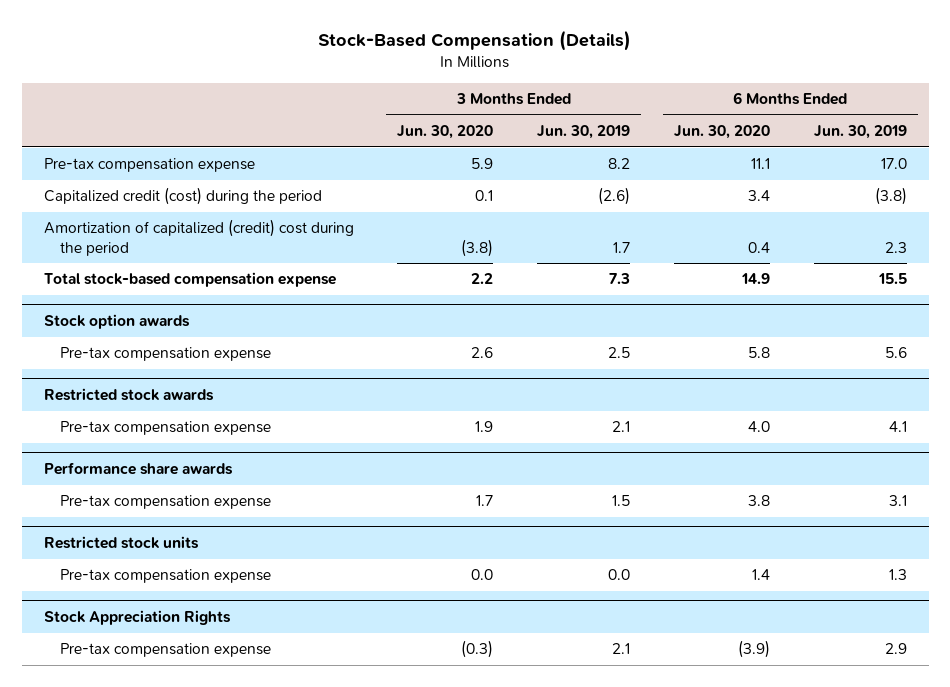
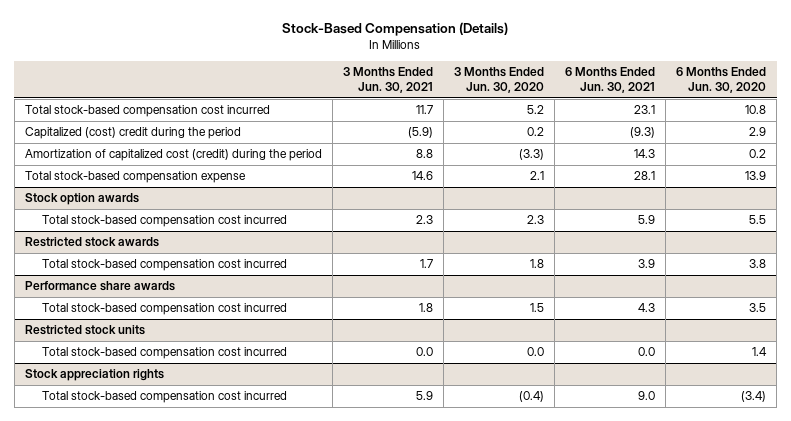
- | 3 Months Ended Jun. 30, 2020 | 3 Months Ended Jun. 30, 2019 | 6 Months Ended Jun. 30, 2020 | 6 Months Ended Jun. 30, 2019
+ | 3 Months Ended Jun. 30, 2021 | 3 Months Ended Jun. 30, 2020 | 6 Months Ended Jun. 30, 2021 | 6 Months Ended Jun. 30, 2020
- Pre-tax compensation expense | 5.9 | 8.2 | 11.1 | 17.0
- Capitalized credit (cost) during the period | 0.1 | (2.6) | 3.4 | (3.8)
- Amortization of capitalized (credit) cost during the period | (3.8) | 1.7 | 0.4 | 2.3
- Total stock-based compensation expense | 2.2 | 7.3 | 14.9 | 15.5
+ Total stock-based compensation cost incurred | 11.7 | 5.2 | 23.1 | 10.8
+ Capitalized (cost) credit during the period | (5.9) | 0.2 | (9.3) | 2.9
+ Amortization of capitalized cost (credit) during the period | 8.8 | (3.3) | 14.3 | 0.2
+ Total stock-based compensation expense | 14.6 | 2.1 | 28.1 | 13.9
@ Stock option awards
- Pre-tax compensation expense | 2.6 | 2.5 | 5.8 | 5.6
+ Total stock-based compensation cost incurred | 2.3 | 2.3 | 5.9 | 5.5
@ Restricted stock awards
- Pre-tax compensation expense | 1.9 | 2.1 | 4.0 | 4.1
+ Total stock-based compensation cost incurred | 1.7 | 1.8 | 3.9 | 3.8
@ Performance share awards
- Pre-tax compensation expense | 1.7 | 1.5 | 3.8 | 3.1
+ Total stock-based compensation cost incurred | 1.8 | 1.5 | 4.3 | 3.5
@ Restricted stock units
- Pre-tax compensation expense | 0.0 | 0.0 | 1.4 | 1.3
- Stock Appreciation Rights
- Pre-tax compensation expense | (0.3) | 2.1 | (3.9) | 2.9
@ Restricted stock units
+ Total stock-based compensation cost incurred | 0.0 | 0.0 | 0.0 | 1.4
+ Stock appreciation rights
+ Total stock-based compensation cost incurred | 5.9 | (0.4) | 9.0 | (3.4)

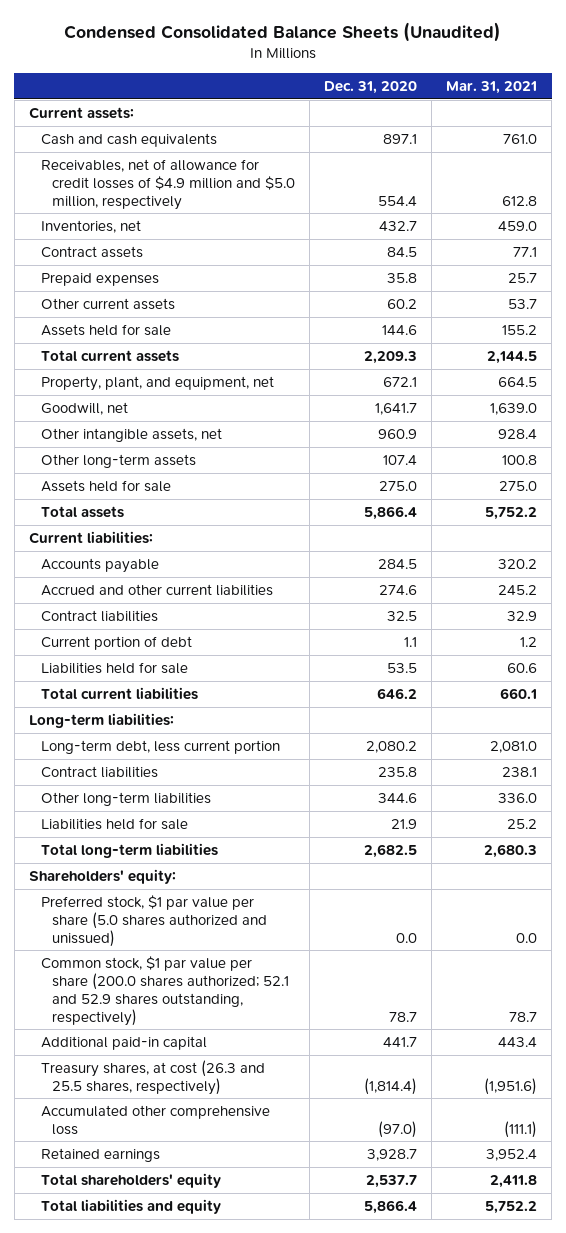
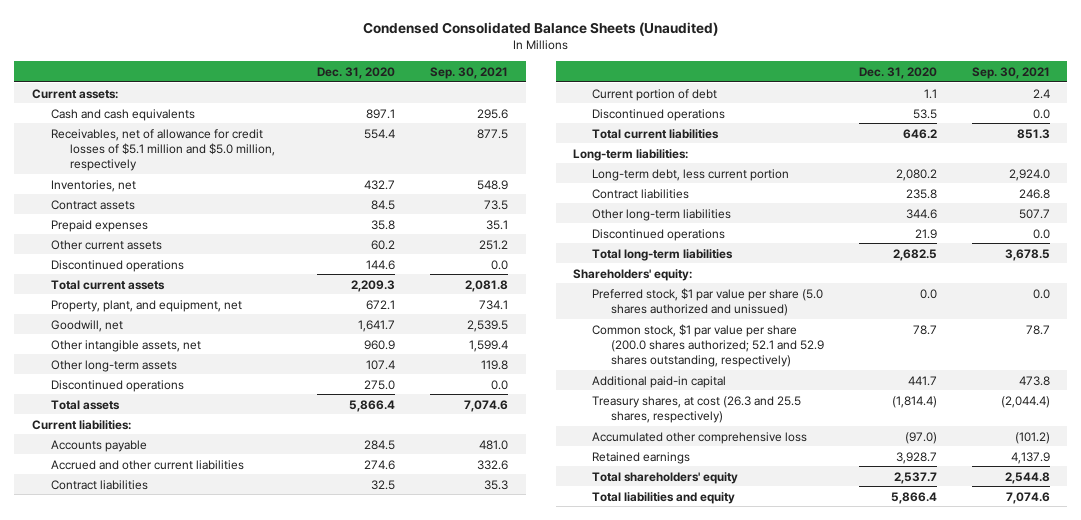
- | Dec. 31, 2020 | Mar. 31, 2021
+ | Dec. 31, 2020 | Sep. 30, 2021
- Receivables, net of allowance for credit losses of $4.9 million and $5.0 million, respectively | 554.4 | 612.8
+ Receivables, net of allowance for credit losses of $5.1 million and $5.0 million, respectively | 554.4 | 877.5
- Assets held for sale | 144.6 | 155.2
+ Discontinued operations | 144.6 | 0.0
- Assets held for sale | 275.0 | 275.0
+ Discontinued operations | 275.0 | 0.0
- Liabilities held for sale | 53.5 | 60.6
+ Discontinued operations | 53.5 | 0.0
- Liabilities held for sale | 21.9 | 25.2
+ Discontinued operations | 21.9 | 0.0

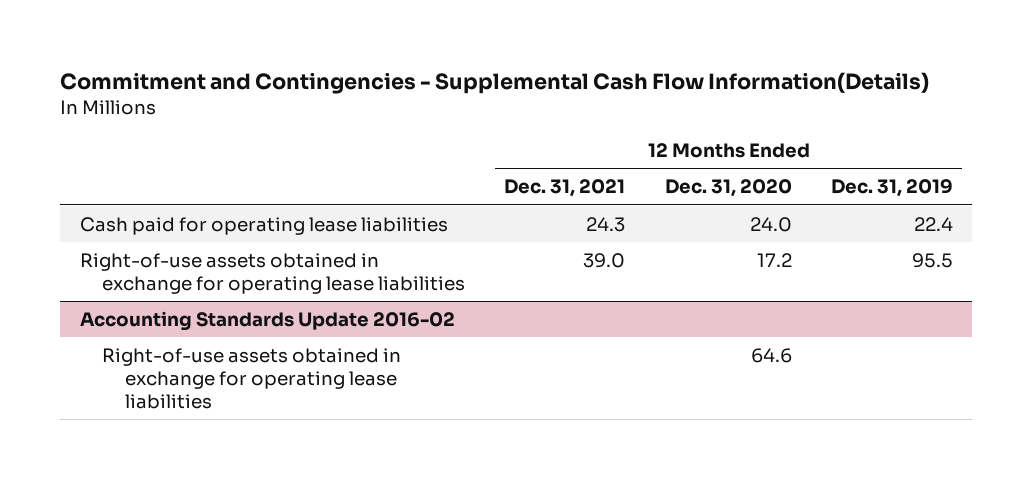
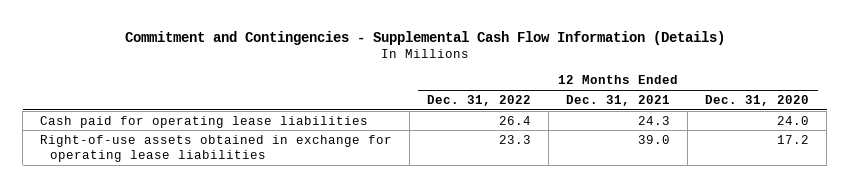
- Commitment and Contingencies - Supplemental Cash Flow Information(Details)
+ Commitment and Contingencies - Supplemental Cash Flow Information (Details)
- | 12 Months Ended Dec. 31, 2021 | 12 Months Ended Dec. 31, 2020 | 12 Months Ended Dec. 31, 2019
+ | 12 Months Ended Dec. 31, 2022 | 12 Months Ended Dec. 31, 2021 | 12 Months Ended Dec. 31, 2020
- Accounting Standards Update 2016-02
- Right-of-use assets obtained in exchange for operating lease liabilities | | 64.6 |

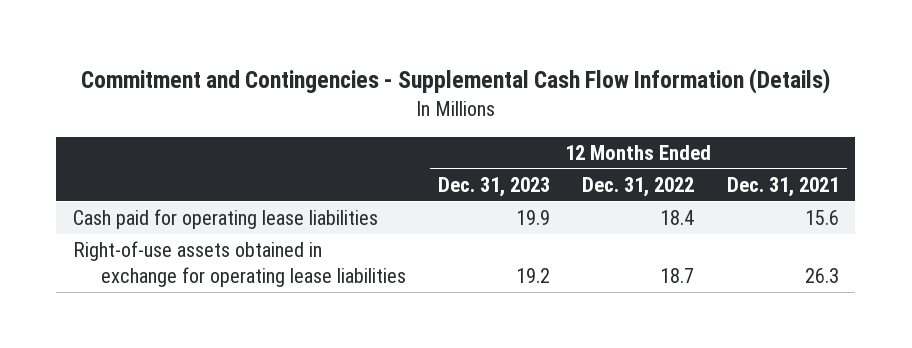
- | 12 Months Ended Dec. 31, 2022 | 12 Months Ended Dec. 31, 2021 | 12 Months Ended Dec. 31, 2020
+ | 12 Months Ended Dec. 31, 2023 | 12 Months Ended Dec. 31, 2022 | 12 Months Ended Dec. 31, 2021
- Cash paid for operating lease liabilities | 26.4 | 24.3 | 24.0
- Right-of-use assets obtained in exchange for operating lease liabilities | 23.3 | 39.0 | 17.2
+ Cash paid for operating lease liabilities | 19.9 | 18.4 | 15.6
+ Right-of-use assets obtained in exchange for operating lease liabilities | 19.2 | 18.7 | 26.3

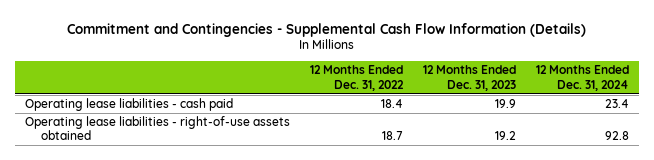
- | 12 Months Ended Dec. 31, 2023 | 12 Months Ended Dec. 31, 2022 | 12 Months Ended Dec. 31, 2021
+ | 12 Months Ended Dec. 31, 2022 | 12 Months Ended Dec. 31, 2023 | 12 Months Ended Dec. 31, 2024
- Cash paid for operating lease liabilities | 19.9 | 18.4 | 15.6
- Right-of-use assets obtained in exchange for operating lease liabilities | 19.2 | 18.7 | 26.3
+ Operating lease liabilities - cash paid | 18.4 | 19.9 | 23.4
+ Operating lease liabilities - right-of-use assets obtained | 18.7 | 19.2 | 92.8

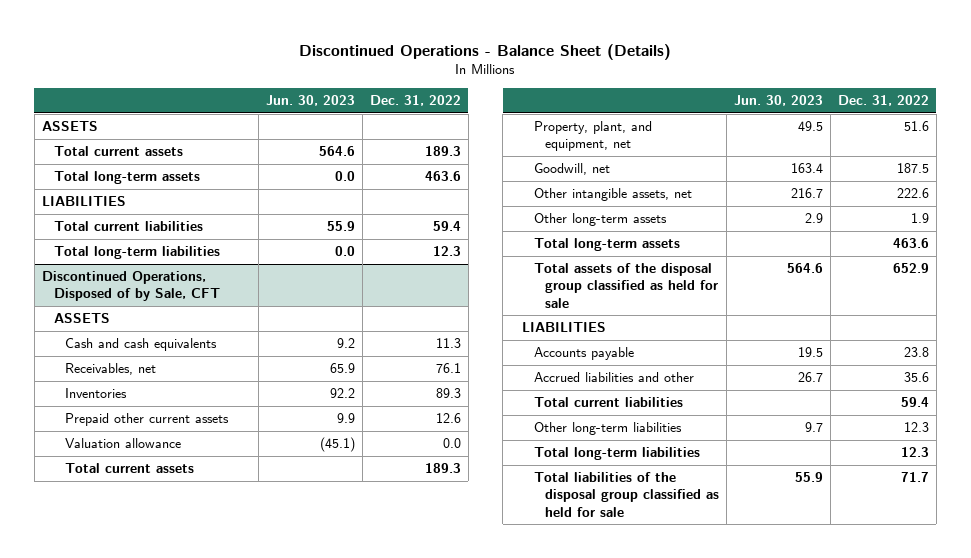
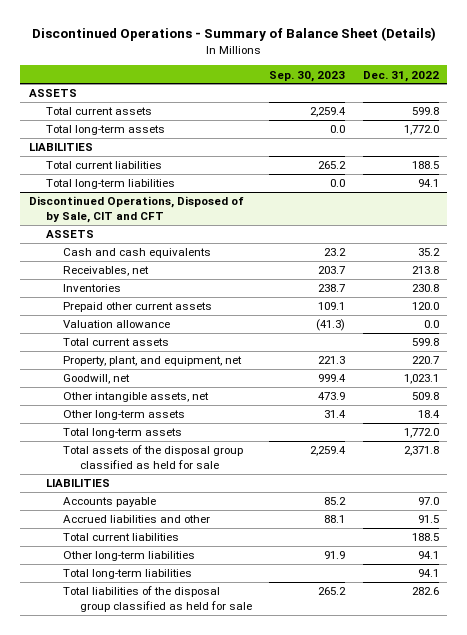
- Discontinued Operations - Balance Sheet (Details)
+ Discontinued Operations - Summary of Balance Sheet (Details)
- | Jun. 30, 2023 | Dec. 31, 2022
+ | Sep. 30, 2023 | Dec. 31, 2022
- Total current assets | 564.6 | 189.3
- Total long-term assets | 0.0 | 463.6
+ Total current assets | 2,259.4 | 599.8
+ Total long-term assets | 0.0 | 1,772.0
- Total current liabilities | 55.9 | 59.4
- Total long-term liabilities | 0.0 | 12.3
- Discontinued Operations, Disposed of by Sale, CFT
+ Total current liabilities | 265.2 | 188.5
+ Total long-term liabilities | 0.0 | 94.1
+ Discontinued Operations, Disposed of by Sale, CIT and CFT
- Cash and cash equivalents | 9.2 | 11.3
- Receivables, net | 65.9 | 76.1
- Inventories | 92.2 | 89.3
- Prepaid other current assets | 9.9 | 12.6
+ Cash and cash equivalents | 23.2 | 35.2
+ Receivables, net | 203.7 | 213.8
+ Inventories | 238.7 | 230.8
+ Prepaid other current assets | 109.1 | 120.0
- Total current assets | | 189.3
- Property, plant, and equipment, net | 49.5 | 51.6
- Goodwill, net | 163.4 | 187.5
- Other intangible assets, net | 216.7 | 222.6
- Other long-term assets | 2.9 | 1.9
- Total long-term assets | | 463.6
- Total assets of the disposal group classified as held for sale | 564.6 | 652.9
+ Total current assets | | 599.8
+ Property, plant, and equipment, net | 221.3 | 220.7
+ Goodwill, net | 999.4 | 1,023.1
+ Other intangible assets, net | 473.9 | 509.8
+ Other long-term assets | 31.4 | 18.4
+ Total long-term assets | | 1,772.0
+ Total assets of the disposal group classified as held for sale | 2,259.4 | 2,371.8
- Accounts payable | 19.5 | 23.8
- Accrued liabilities and other | 26.7 | 35.6
- Total current liabilities | | 59.4
- Other long-term liabilities | 9.7 | 12.3
- Total long-term liabilities | | 12.3
- Total liabilities of the disposal group classified as held for sale | 55.9 | 71.7
+ Accounts payable | 85.2 | 97.0
+ Accrued liabilities and other | 88.1 | 91.5
+ Total current liabilities | | 188.5
+ Other long-term liabilities | 91.9 | 94.1
+ Total long-term liabilities | | 94.1
+ Total liabilities of the disposal group classified as held for sale | 265.2 | 282.6

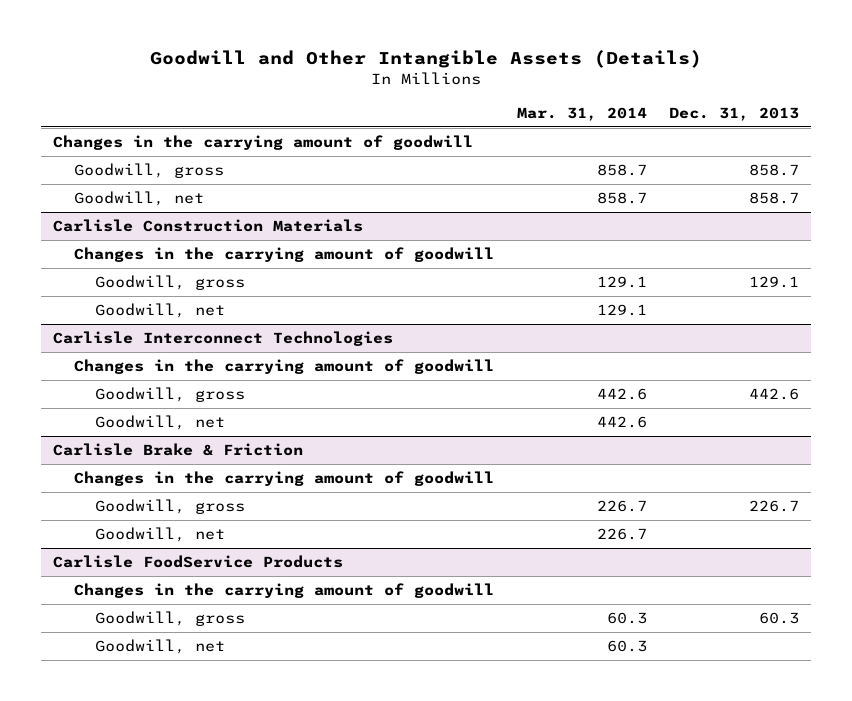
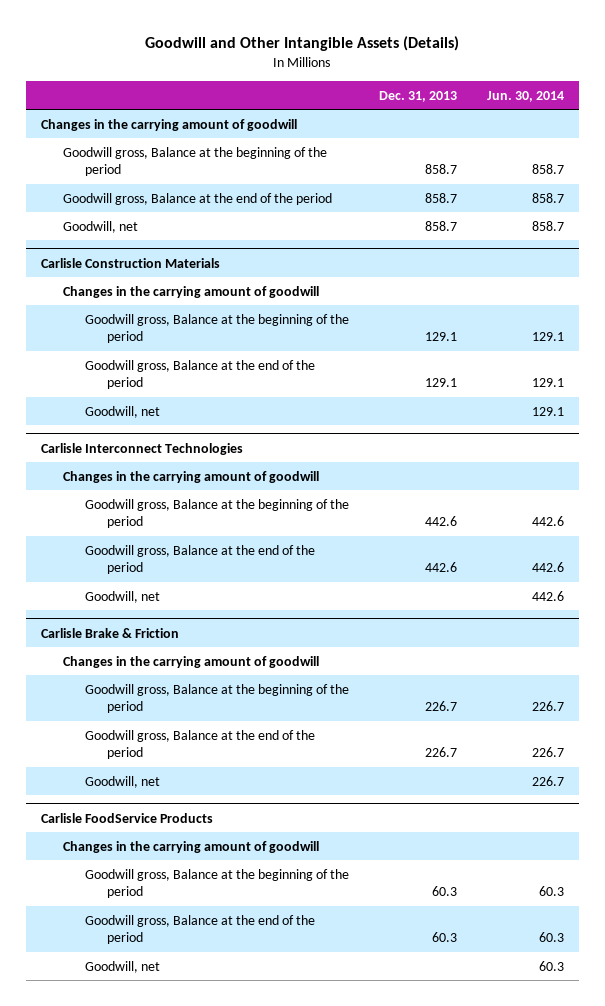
- | Mar. 31, 2014 | Dec. 31, 2013
+ | Dec. 31, 2013 | Jun. 30, 2014
- Goodwill, gross | 858.7 | 858.7
+ Goodwill gross, Balance at the beginning of the period | 858.7 | 858.7
+ Goodwill gross, Balance at the end of the period | 858.7 | 858.7
@ Carlisle Construction Materials
- Goodwill, gross | 129.1 | 129.1
+ Goodwill gross, Balance at the beginning of the period | 129.1 | 129.1
+ Goodwill gross, Balance at the end of the period | 129.1 | 129.1
@ Carlisle Interconnect Technologies
- Goodwill, gross | 442.6 | 442.6
+ Goodwill gross, Balance at the beginning of the period | 442.6 | 442.6
+ Goodwill gross, Balance at the end of the period | 442.6 | 442.6
@ Carlisle Brake & Friction
- Goodwill, gross | 226.7 | 226.7
+ Goodwill gross, Balance at the beginning of the period | 226.7 | 226.7
+ Goodwill gross, Balance at the end of the period | 226.7 | 226.7
@ Carlisle FoodService Products
- Goodwill, gross | 60.3 | 60.3
+ Goodwill gross, Balance at the beginning of the period | 60.3 | 60.3
+ Goodwill gross, Balance at the end of the period | 60.3 | 60.3

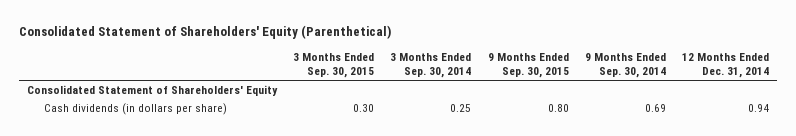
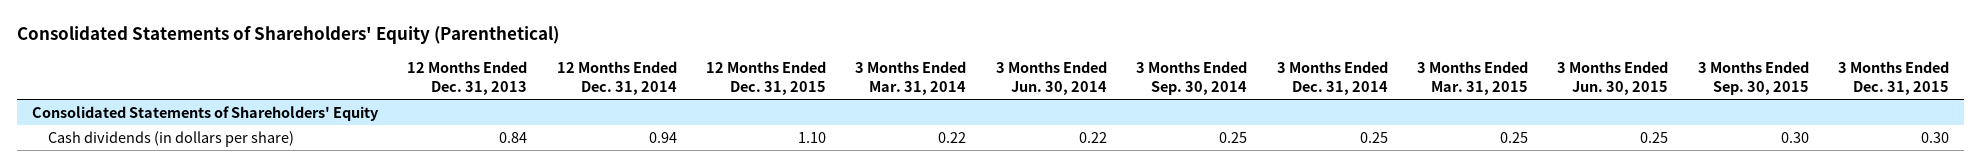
- Consolidated Statement of Shareholders' Equity (Parenthetical)
+ Consolidated Statements of Shareholders' Equity (Parenthetical)
- | 3 Months Ended Sep. 30, 2015 | 3 Months Ended Sep. 30, 2014 | 9 Months Ended Sep. 30, 2015 | 9 Months Ended Sep. 30, 2014 | 12 Months Ended Dec. 31, 2014
+ | 12 Months Ended Dec. 31, 2013 | 12 Months Ended Dec. 31, 2014 | 12 Months Ended Dec. 31, 2015 | 3 Months Ended Mar. 31, 2014 | 3 Months Ended Jun. 30, 2014 | 3 Months Ended Sep. 30, 2014 | 3 Months Ended Dec. 31, 2014 | 3 Months Ended Mar. 31, 2015 | 3 Months Ended Jun. 30, 2015 | 3 Months Ended Sep. 30, 2015 | 3 Months Ended Dec. 31, 2015
- Consolidated Statement of Shareholders' Equity
+ Consolidated Statements of Shareholders' Equity

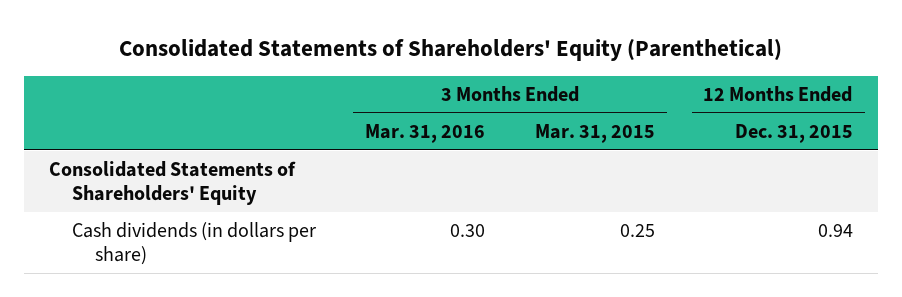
- | 12 Months Ended Dec. 31, 2013 | 12 Months Ended Dec. 31, 2014 | 12 Months Ended Dec. 31, 2015 | 3 Months Ended Mar. 31, 2014 | 3 Months Ended Jun. 30, 2014 | 3 Months Ended Sep. 30, 2014 | 3 Months Ended Dec. 31, 2014 | 3 Months Ended Mar. 31, 2015 | 3 Months Ended Jun. 30, 2015 | 3 Months Ended Sep. 30, 2015 | 3 Months Ended Dec. 31, 2015
+ | 3 Months Ended Mar. 31, 2016 | 3 Months Ended Mar. 31, 2015 | 12 Months Ended Dec. 31, 2015
- Cash dividends (in dollars per share) | 0.84 | 0.94 | 1.10 | 0.22 | 0.22 | 0.25 | 0.25 | 0.25 | 0.25 | 0.30 | 0.30
+ Cash dividends (in dollars per share) | 0.30 | 0.25 | 0.94

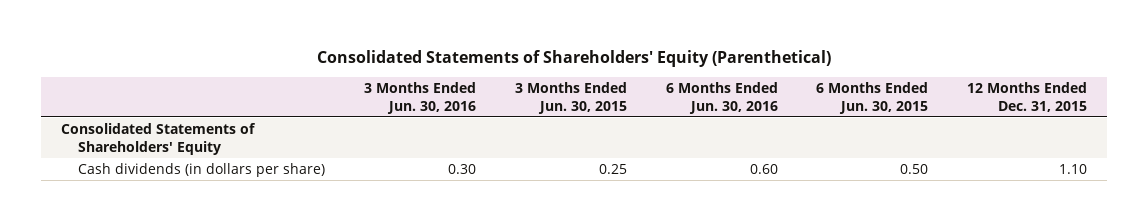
- | 3 Months Ended Mar. 31, 2016 | 3 Months Ended Mar. 31, 2015 | 12 Months Ended Dec. 31, 2015
+ | 3 Months Ended Jun. 30, 2016 | 3 Months Ended Jun. 30, 2015 | 6 Months Ended Jun. 30, 2016 | 6 Months Ended Jun. 30, 2015 | 12 Months Ended Dec. 31, 2015
- Cash dividends (in dollars per share) | 0.30 | 0.25 | 0.94
+ Cash dividends (in dollars per share) | 0.30 | 0.25 | 0.60 | 0.50 | 1.10

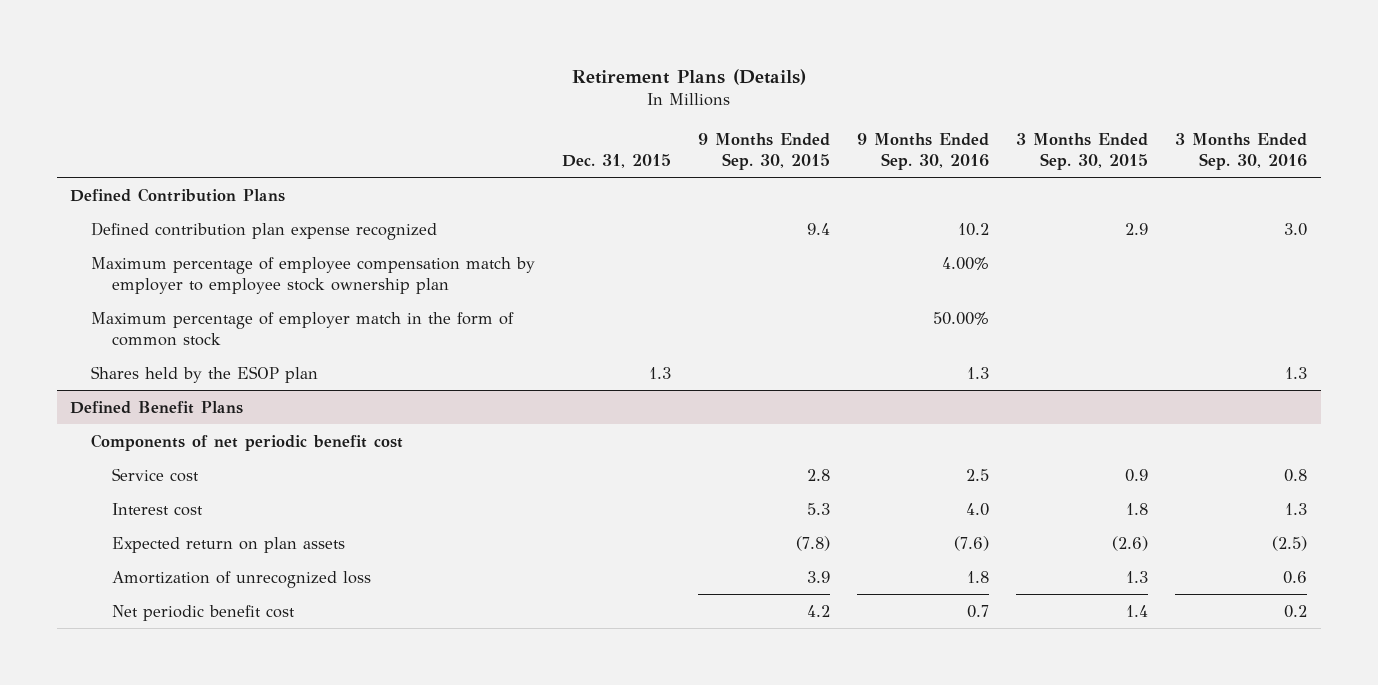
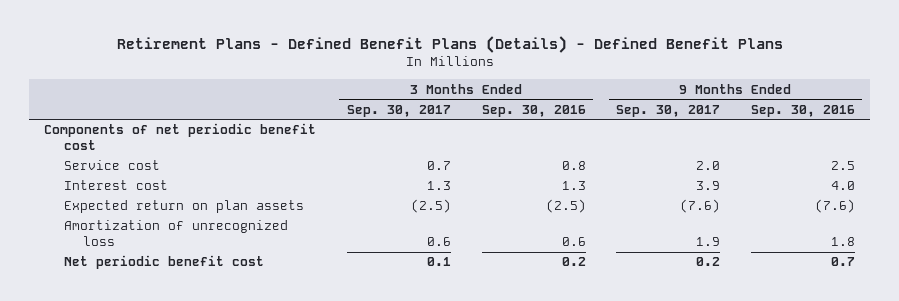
- Retirement Plans (Details)
+ Retirement Plans - Defined Benefit Plans (Details) - Defined Benefit Plans
- | Dec. 31, 2015 | 9 Months Ended Sep. 30, 2015 | 9 Months Ended Sep. 30, 2016 | 3 Months Ended Sep. 30, 2015 | 3 Months Ended Sep. 30, 2016
+ | 3 Months Ended Sep. 30, 2017 | 3 Months Ended Sep. 30, 2016 | 9 Months Ended Sep. 30, 2017 | 9 Months Ended Sep. 30, 2016
- Defined Contribution Plans
- Defined contribution plan expense recognized | | 9.4 | 10.2 | 2.9 | 3.0
- Maximum percentage of employee compensation match by employer to employee stock ownership plan | | | 4.00% | |
- Maximum percentage of employer match in the form of common stock | | | 50.00% | |
- Shares held by the ESOP plan | 1.3 | | 1.3 | | 1.3
- Defined Benefit Plans

